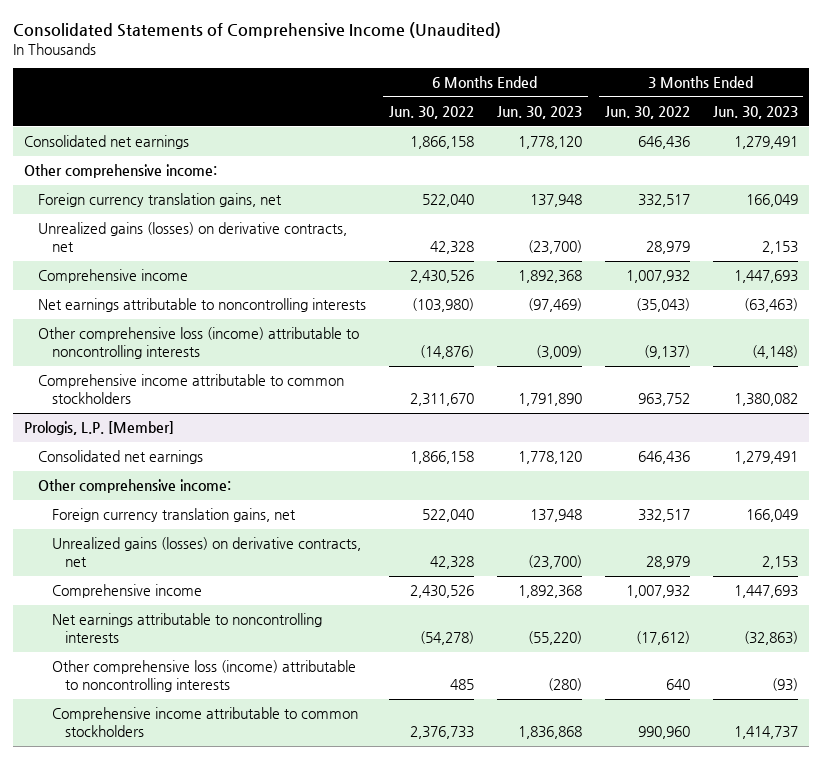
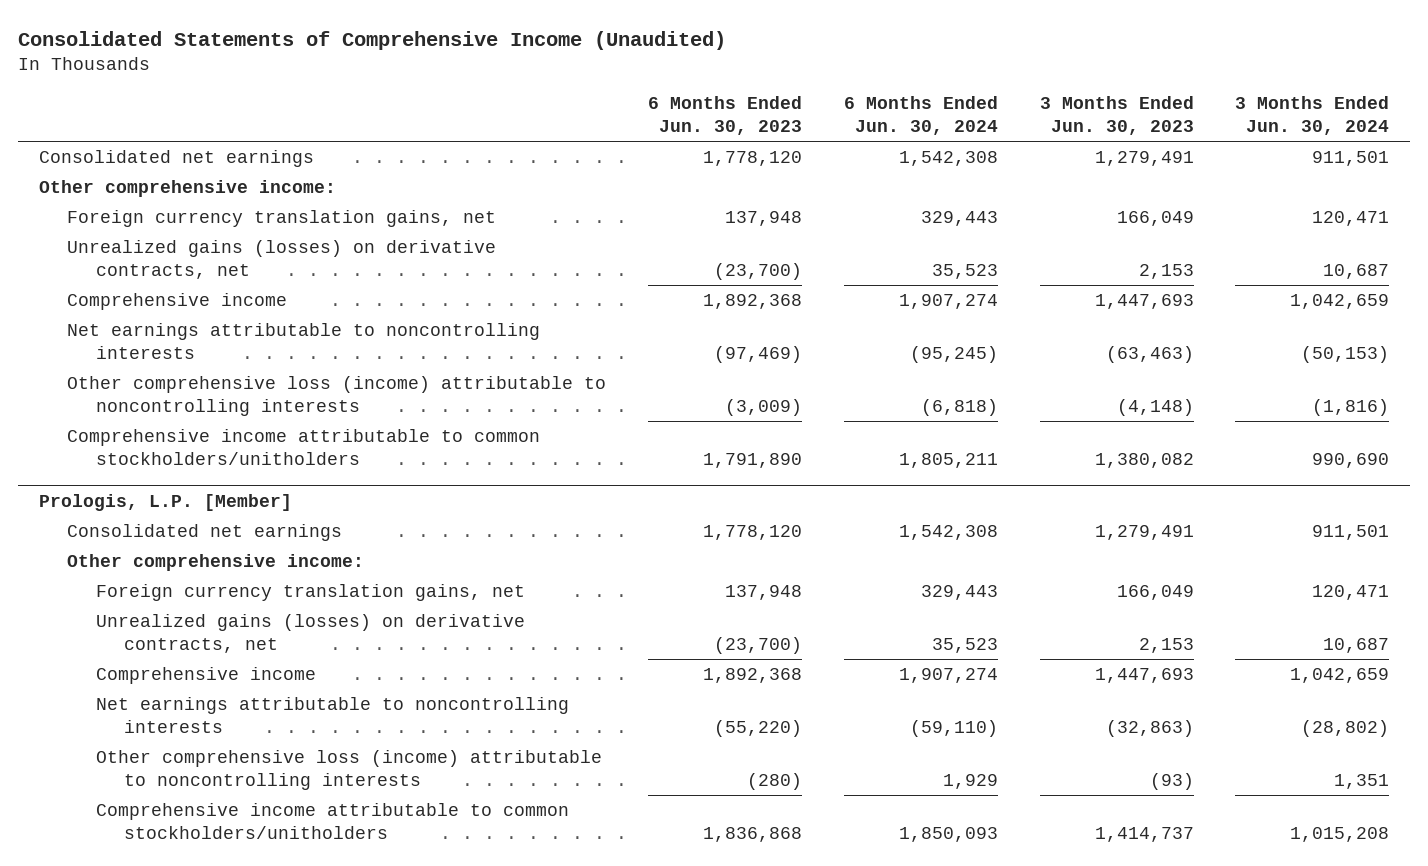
- | 6 Months Ended Jun. 30, 2022 | 6 Months Ended Jun. 30, 2023 | 3 Months Ended Jun. 30, 2022 | 3 Months Ended Jun. 30, 2023
+ | 6 Months Ended Jun. 30, 2023 | 6 Months Ended Jun. 30, 2024 | 3 Months Ended Jun. 30, 2023 | 3 Months Ended Jun. 30, 2024
- Comprehensive income attributable to common stockholders | 2,311,670 | 1,791,890 | 963,752 | 1,380,082
+ Comprehensive income attributable to common stockholders/unitholders | 1,791,890 | 1,805,211 | 1,380,082 | 990,690
@ Prologis, L.P. [Member]
- Comprehensive income attributable to common stockholders | 2,376,733 | 1,836,868 | 990,960 | 1,414,737
+ Comprehensive income attributable to common stockholders/unitholders | 1,836,868 | 1,850,093 | 1,414,737 | 1,015,208

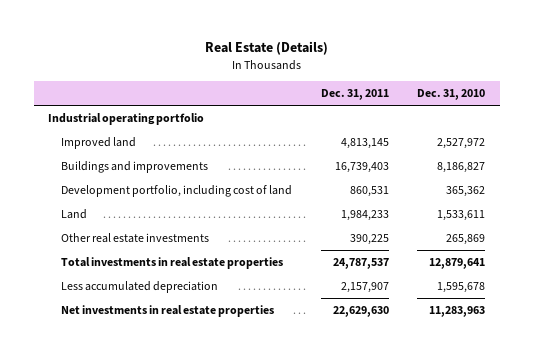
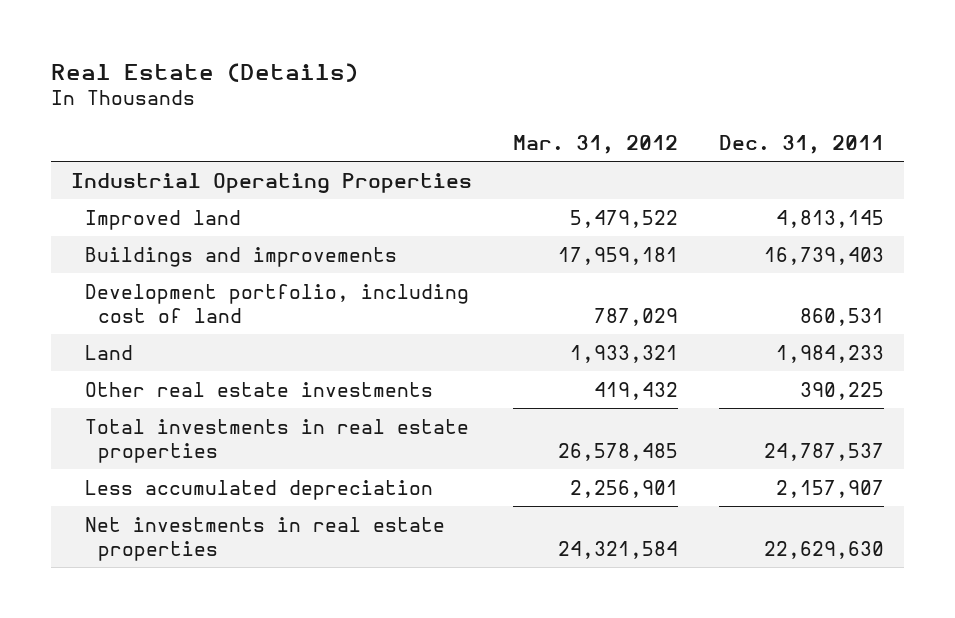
- | Dec. 31, 2011 | Dec. 31, 2010
+ | Mar. 31, 2012 | Dec. 31, 2011
- Industrial operating portfolio
+ Industrial Operating Properties

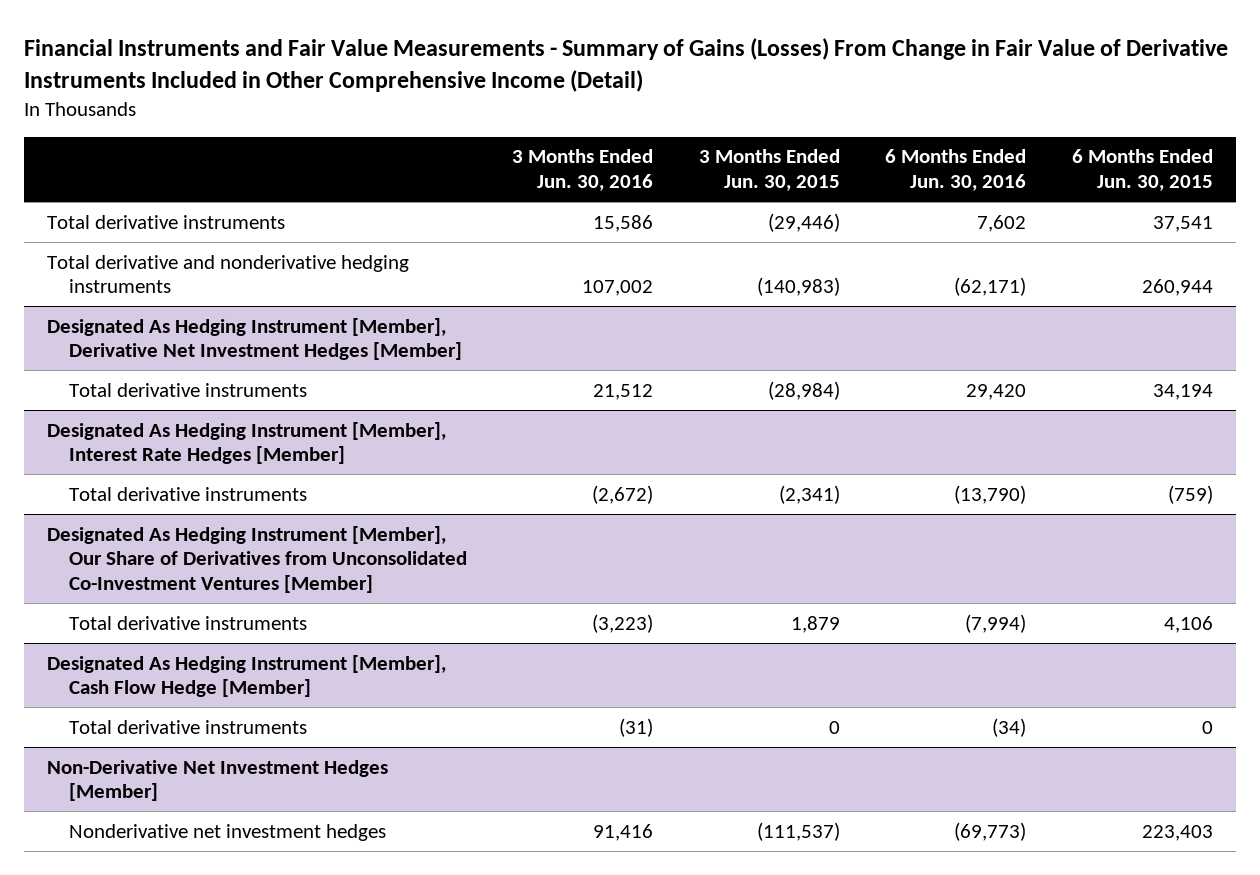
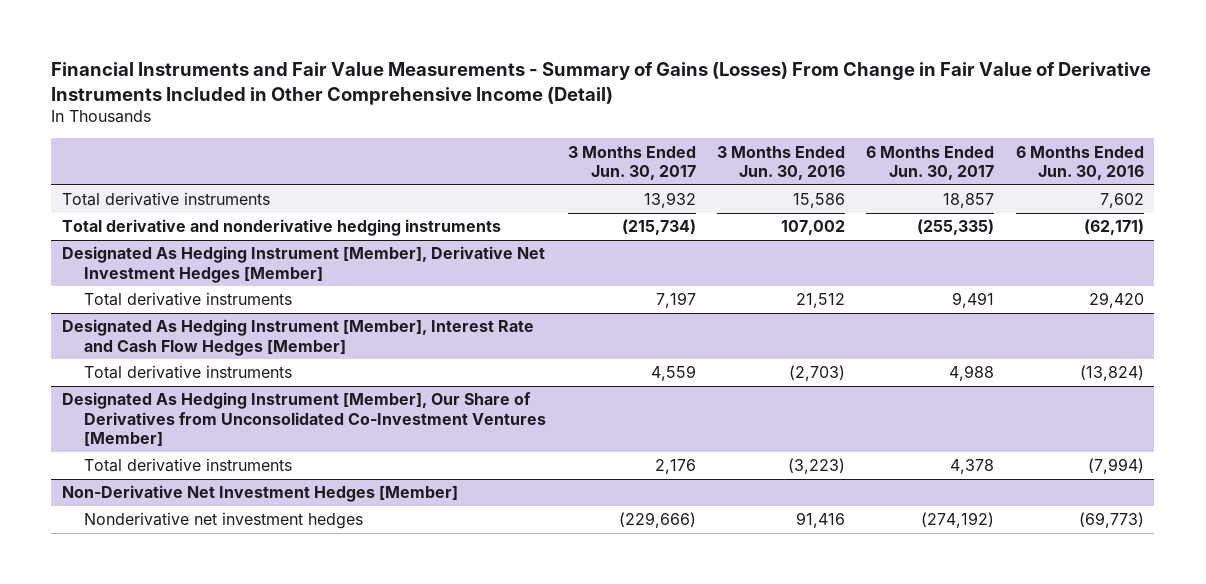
- | 3 Months Ended Jun. 30, 2016 | 3 Months Ended Jun. 30, 2015 | 6 Months Ended Jun. 30, 2016 | 6 Months Ended Jun. 30, 2015
+ | 3 Months Ended Jun. 30, 2017 | 3 Months Ended Jun. 30, 2016 | 6 Months Ended Jun. 30, 2017 | 6 Months Ended Jun. 30, 2016
- Designated As Hedging Instrument [Member], Interest Rate Hedges [Member]
- Total derivative instruments | (2,672) | (2,341) | (13,790) | (759)
+ Designated As Hedging Instrument [Member], Interest Rate and Cash Flow Hedges [Member]
+ Total derivative instruments | 4,559 | (2,703) | 4,988 | (13,824)
- Designated As Hedging Instrument [Member], Cash Flow Hedge [Member]
- Total derivative instruments | (31) | 0 | (34) | 0

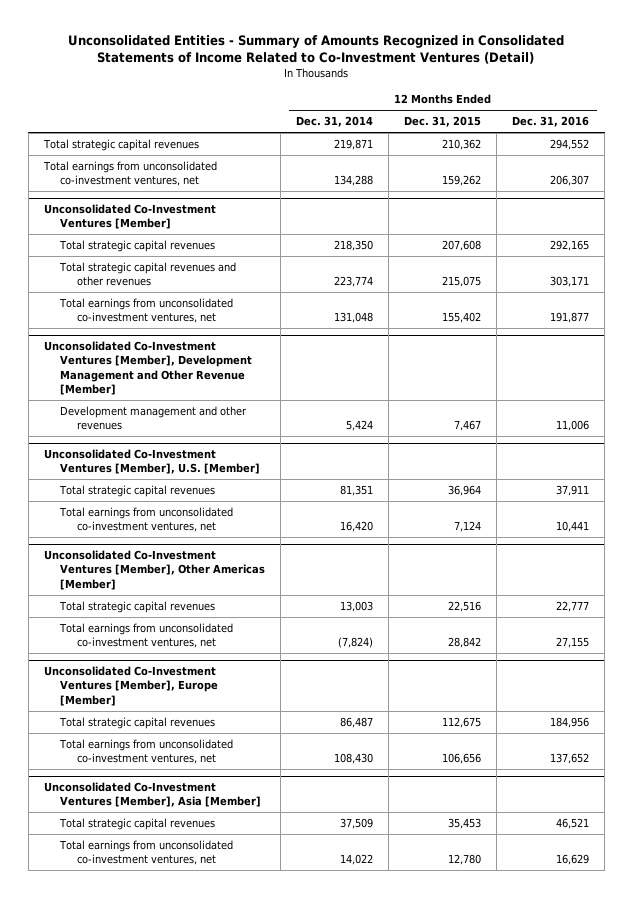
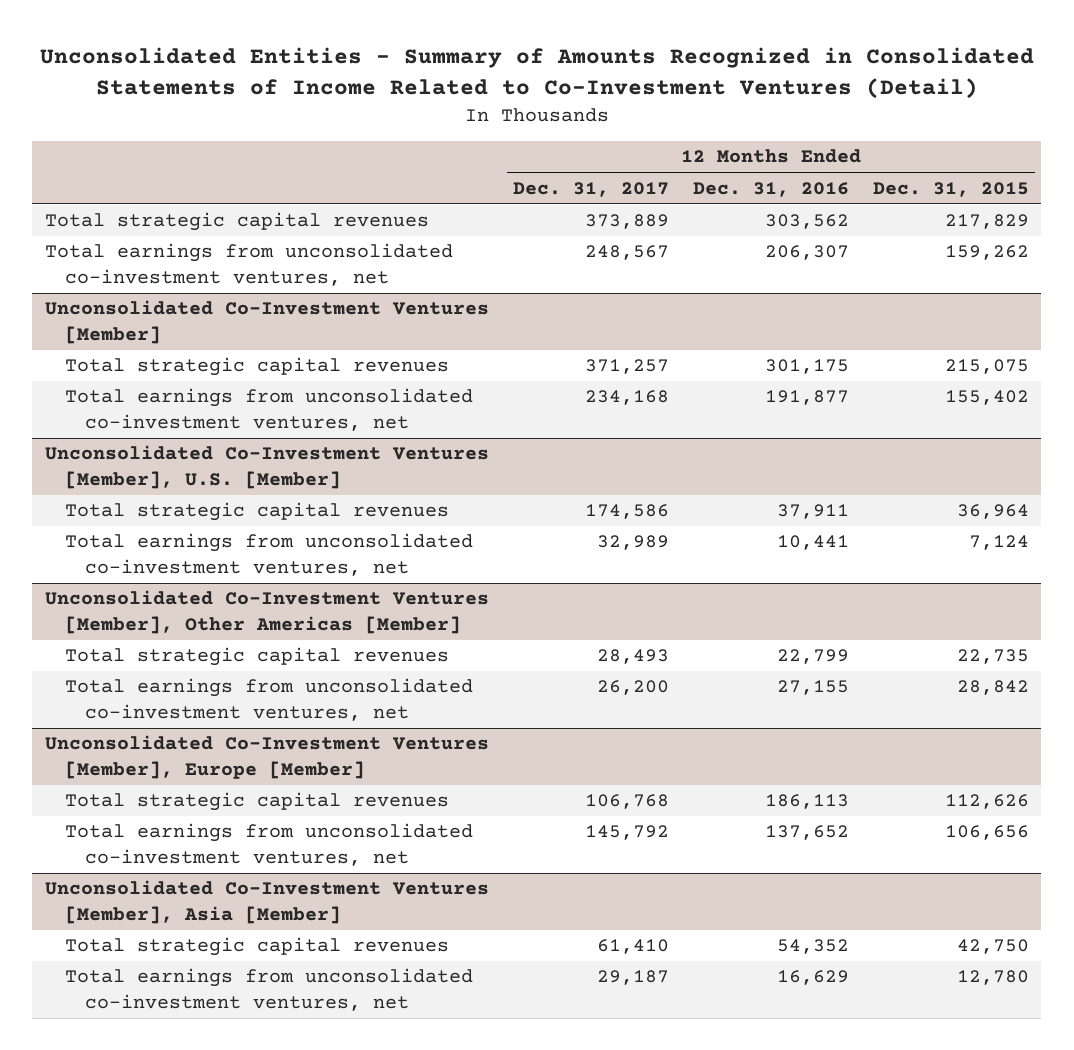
- | 12 Months Ended Dec. 31, 2014 | 12 Months Ended Dec. 31, 2015 | 12 Months Ended Dec. 31, 2016
+ | 12 Months Ended Dec. 31, 2017 | 12 Months Ended Dec. 31, 2016 | 12 Months Ended Dec. 31, 2015
- Total strategic capital revenues | 219,871 | 210,362 | 294,552
+ Total strategic capital revenues | 373,889 | 303,562 | 217,829
@ Unconsolidated Co-Investment Ventures [Member]
- Total strategic capital revenues | 218,350 | 207,608 | 292,165
- Total strategic capital revenues and other revenues | 223,774 | 215,075 | 303,171
+ Total strategic capital revenues | 371,257 | 301,175 | 215,075
- Unconsolidated Co-Investment Ventures [Member], Development Management and Other Revenue [Member]
- Development management and other revenues | 5,424 | 7,467 | 11,006
@ Unconsolidated Co-Investment Ventures [Member], Other Americas [Member]
- Total strategic capital revenues | 13,003 | 22,516 | 22,777
+ Total strategic capital revenues | 28,493 | 22,799 | 22,735
@ Unconsolidated Co-Investment Ventures [Member], Europe [Member]
- Total strategic capital revenues | 86,487 | 112,675 | 184,956
+ Total strategic capital revenues | 106,768 | 186,113 | 112,626
@ Unconsolidated Co-Investment Ventures [Member], Asia [Member]
- Total strategic capital revenues | 37,509 | 35,453 | 46,521
+ Total strategic capital revenues | 61,410 | 54,352 | 42,750

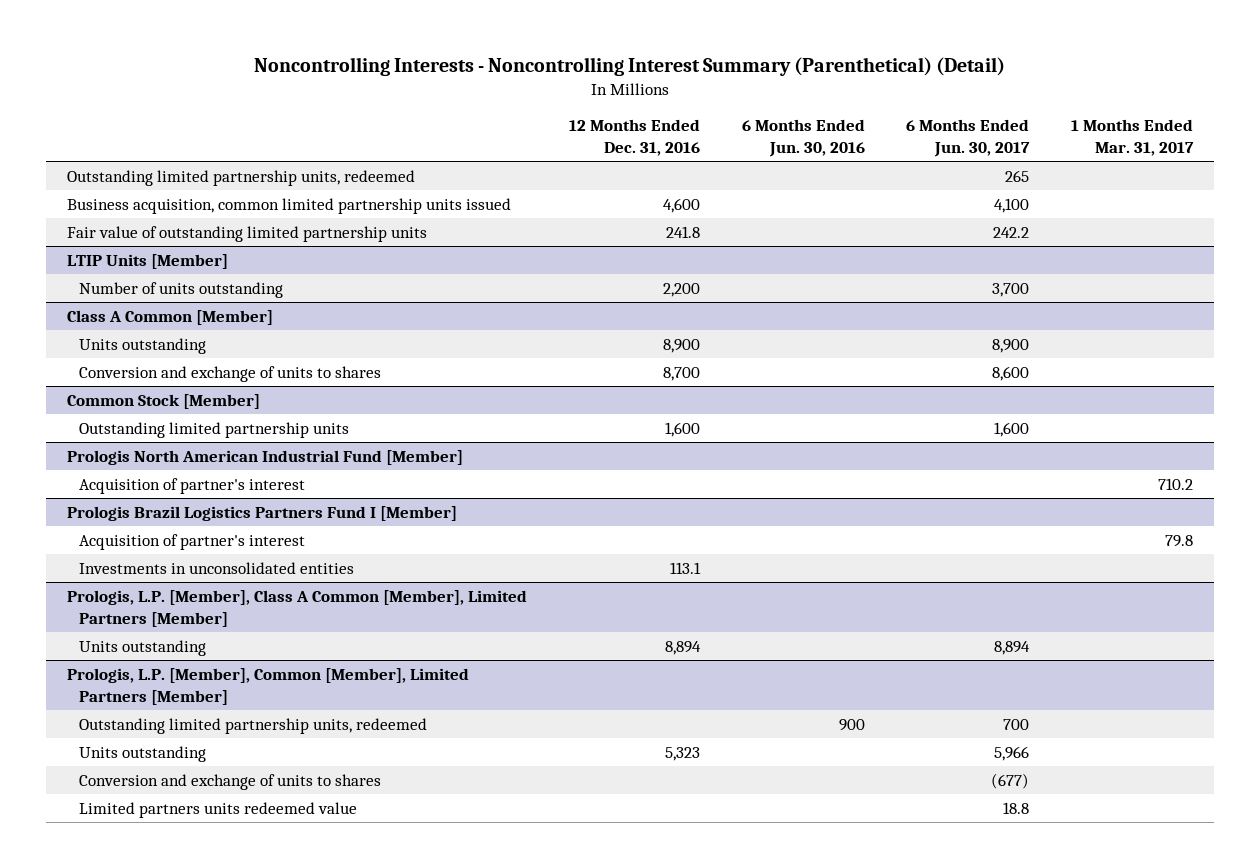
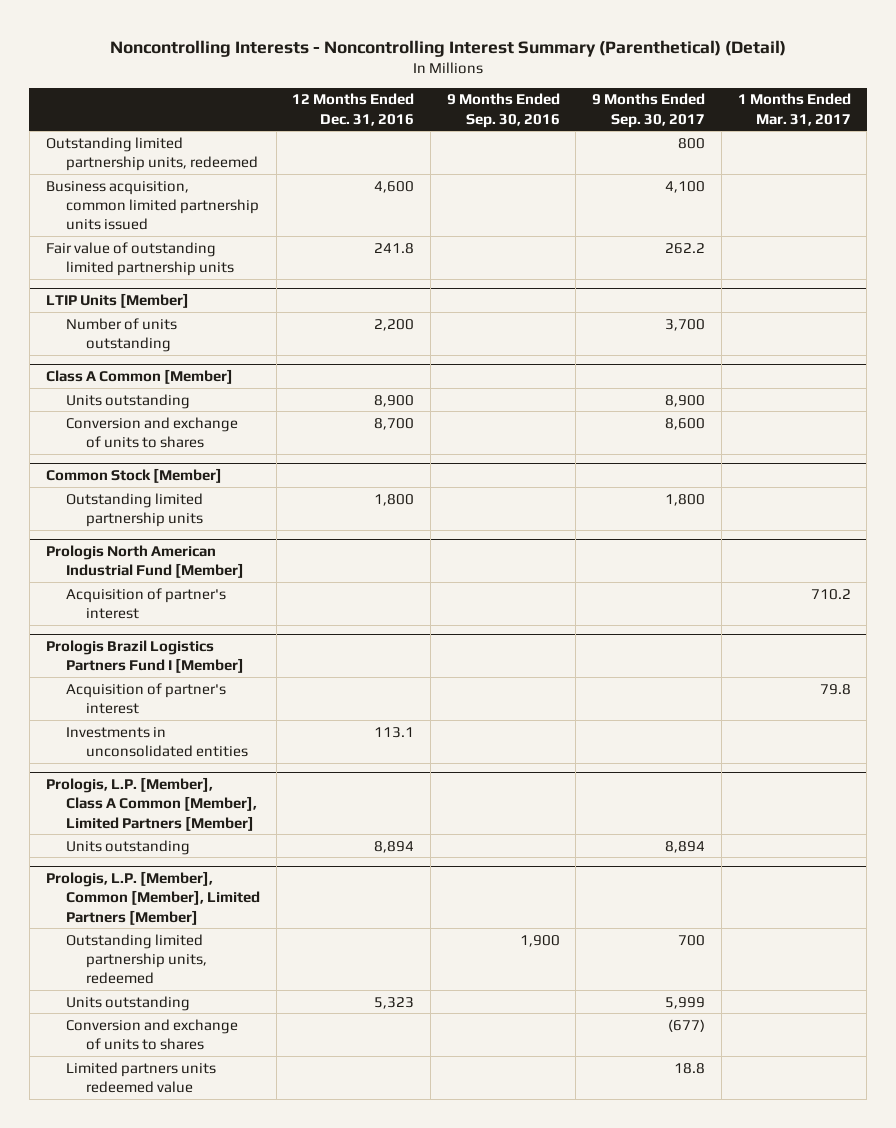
- | 12 Months Ended Dec. 31, 2016 | 6 Months Ended Jun. 30, 2016 | 6 Months Ended Jun. 30, 2017 | 1 Months Ended Mar. 31, 2017
+ | 12 Months Ended Dec. 31, 2016 | 9 Months Ended Sep. 30, 2016 | 9 Months Ended Sep. 30, 2017 | 1 Months Ended Mar. 31, 2017
@ Common Stock [Member]
- Outstanding limited partnership units | 1,600 | | 1,600 |
+ Outstanding limited partnership units | 1,800 | | 1,800 |

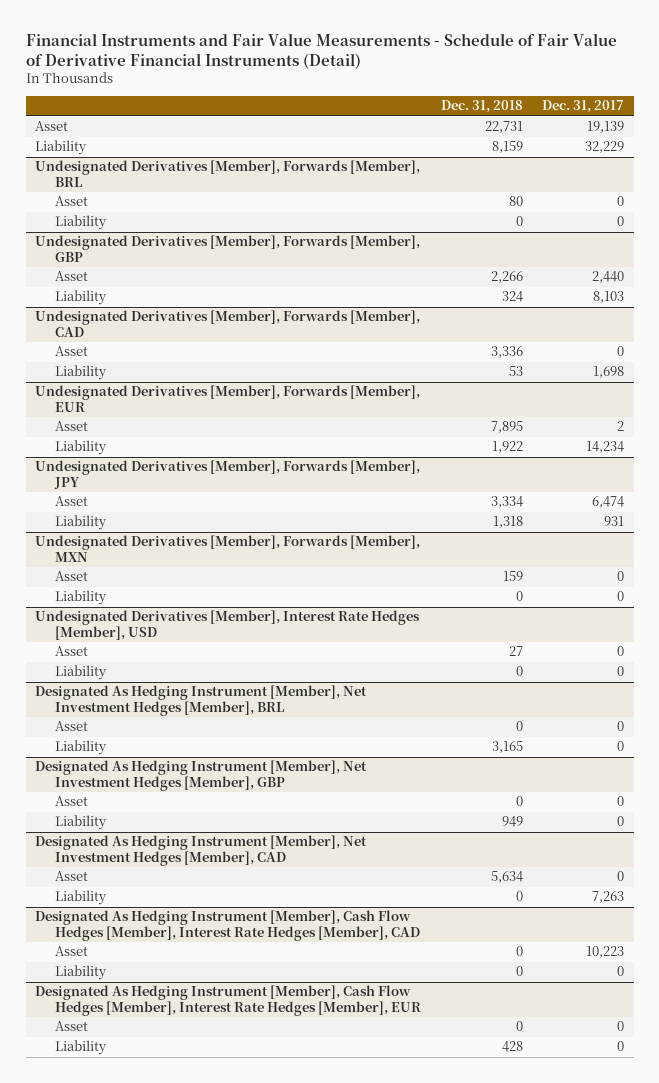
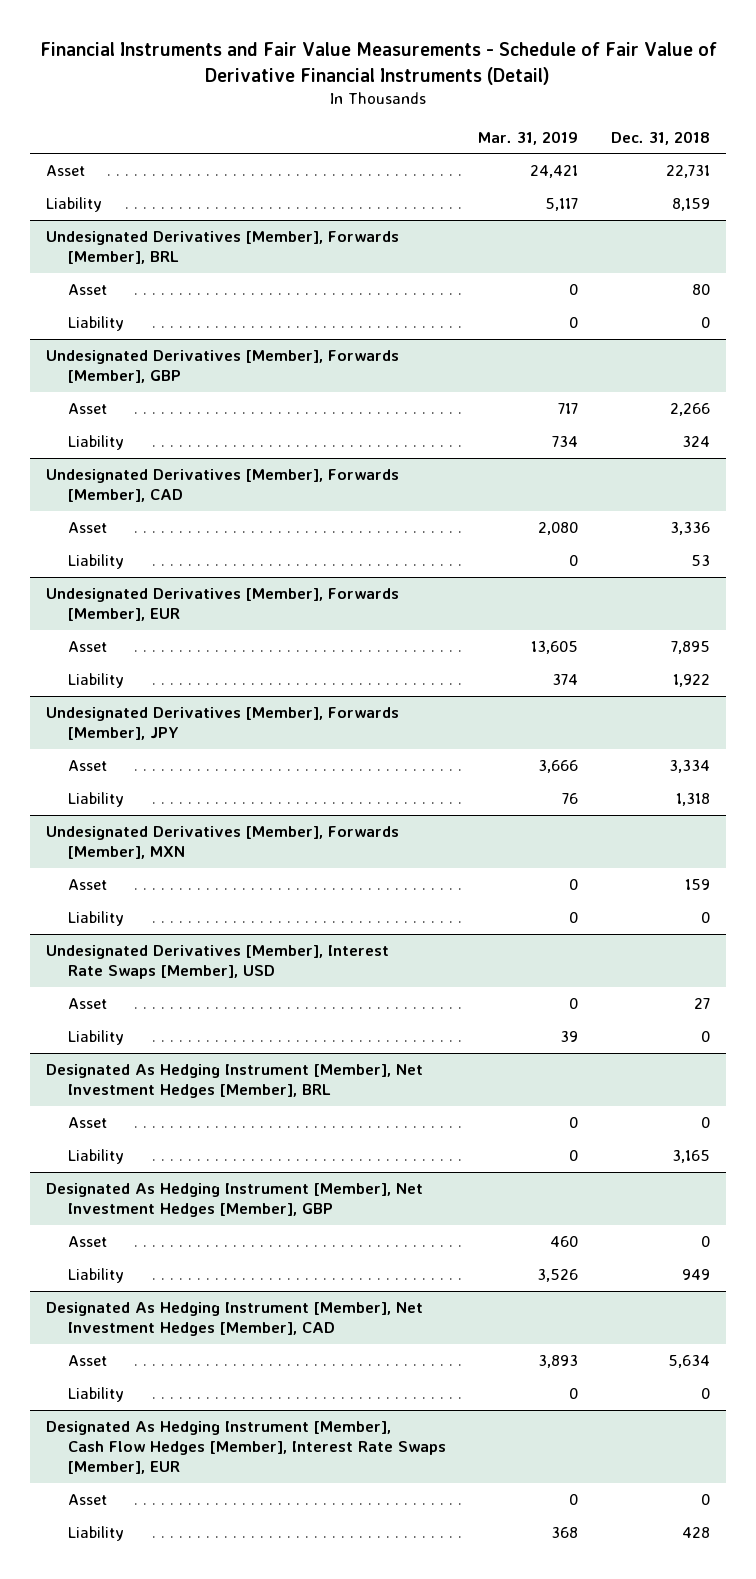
- | Dec. 31, 2018 | Dec. 31, 2017
+ | Mar. 31, 2019 | Dec. 31, 2018
- Undesignated Derivatives [Member], Interest Rate Hedges [Member], USD
+ Undesignated Derivatives [Member], Interest Rate Swaps [Member], USD
- Designated As Hedging Instrument [Member], Cash Flow Hedges [Member], Interest Rate Hedges [Member], CAD
- Asset | 0 | 10,223
- Liability | 0 | 0
- Designated As Hedging Instrument [Member], Cash Flow Hedges [Member], Interest Rate Hedges [Member], EUR
+ Designated As Hedging Instrument [Member], Cash Flow Hedges [Member], Interest Rate Swaps [Member], EUR

